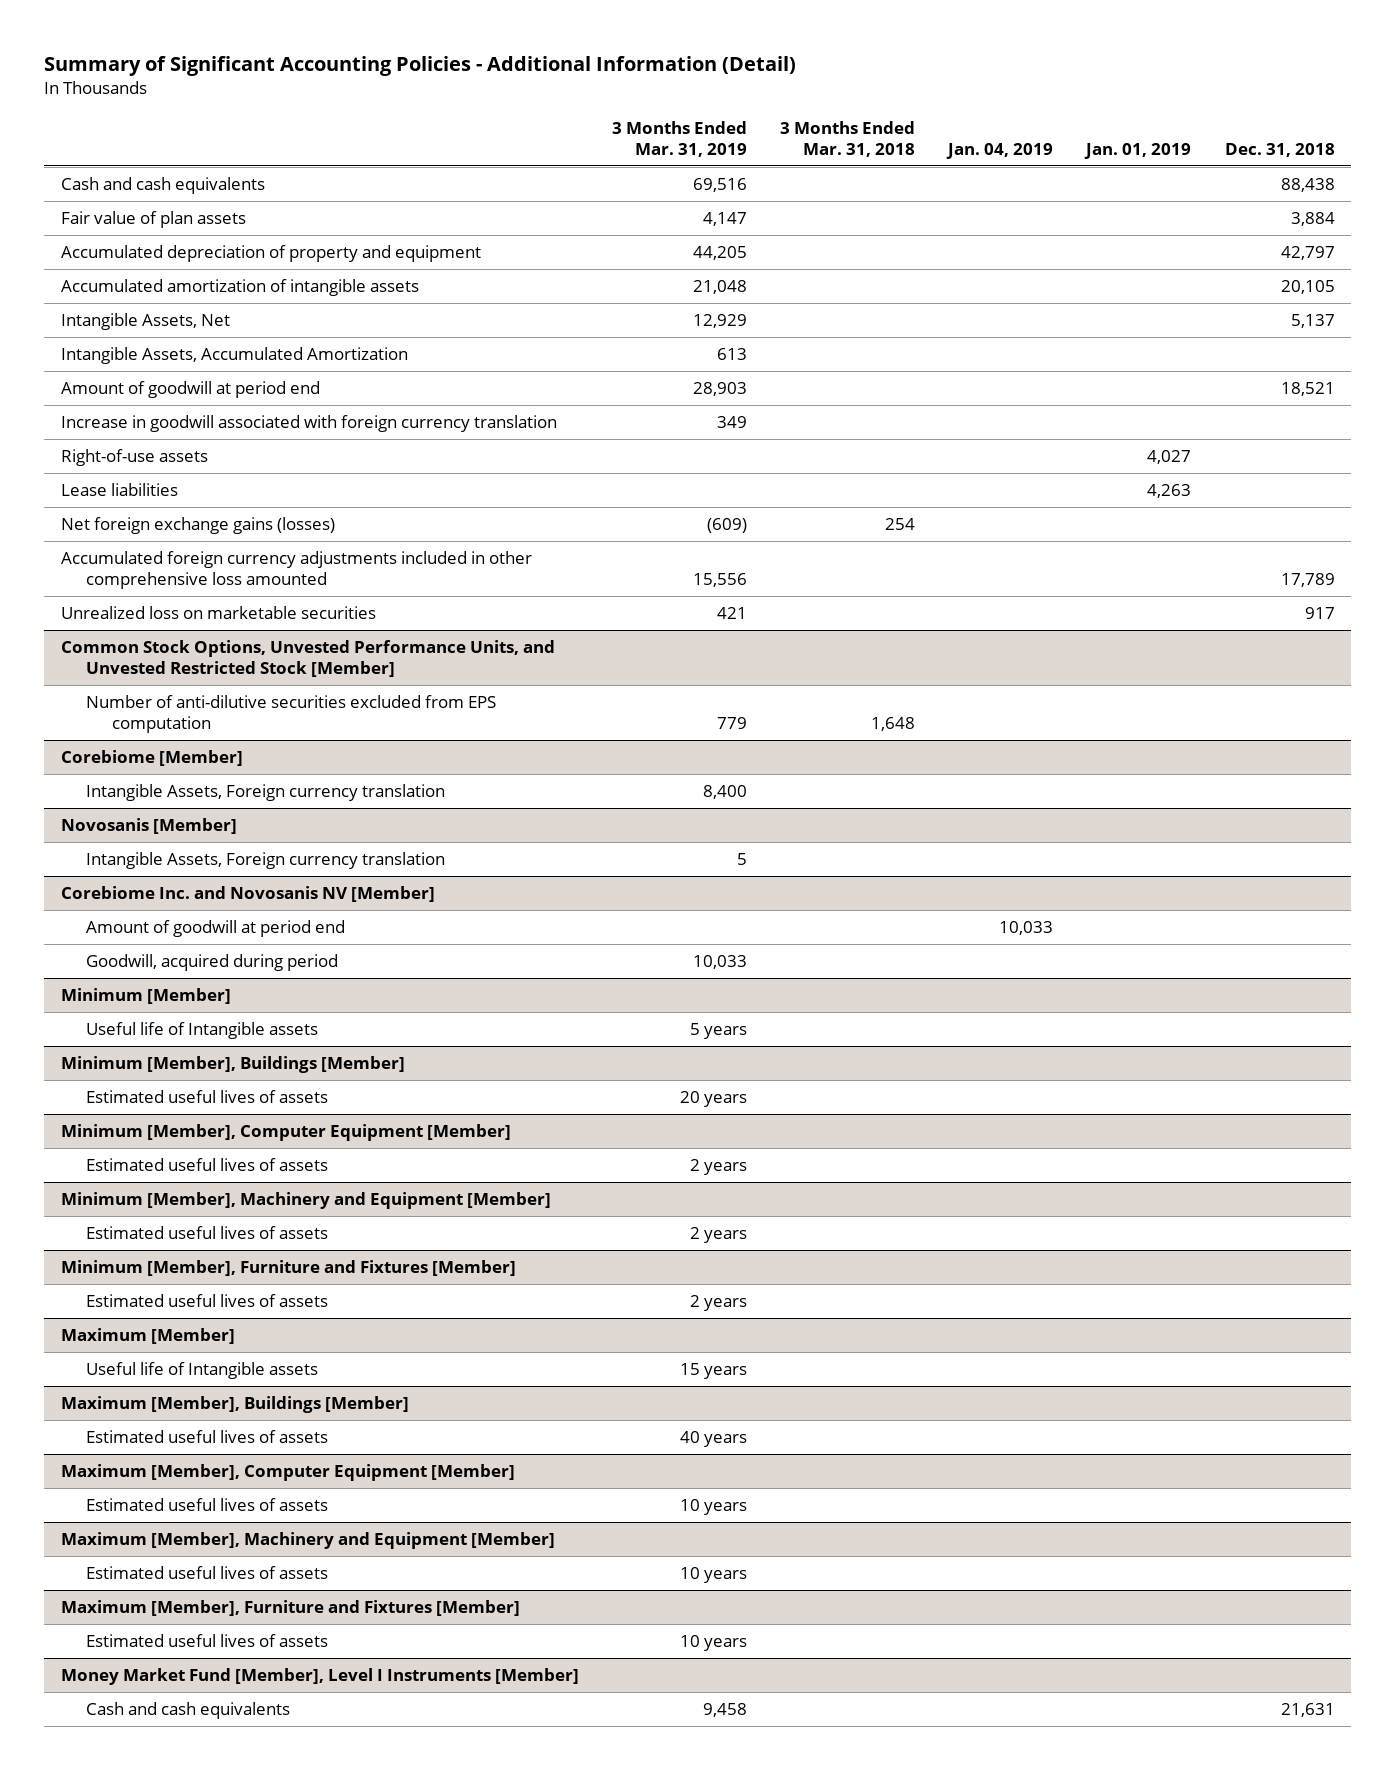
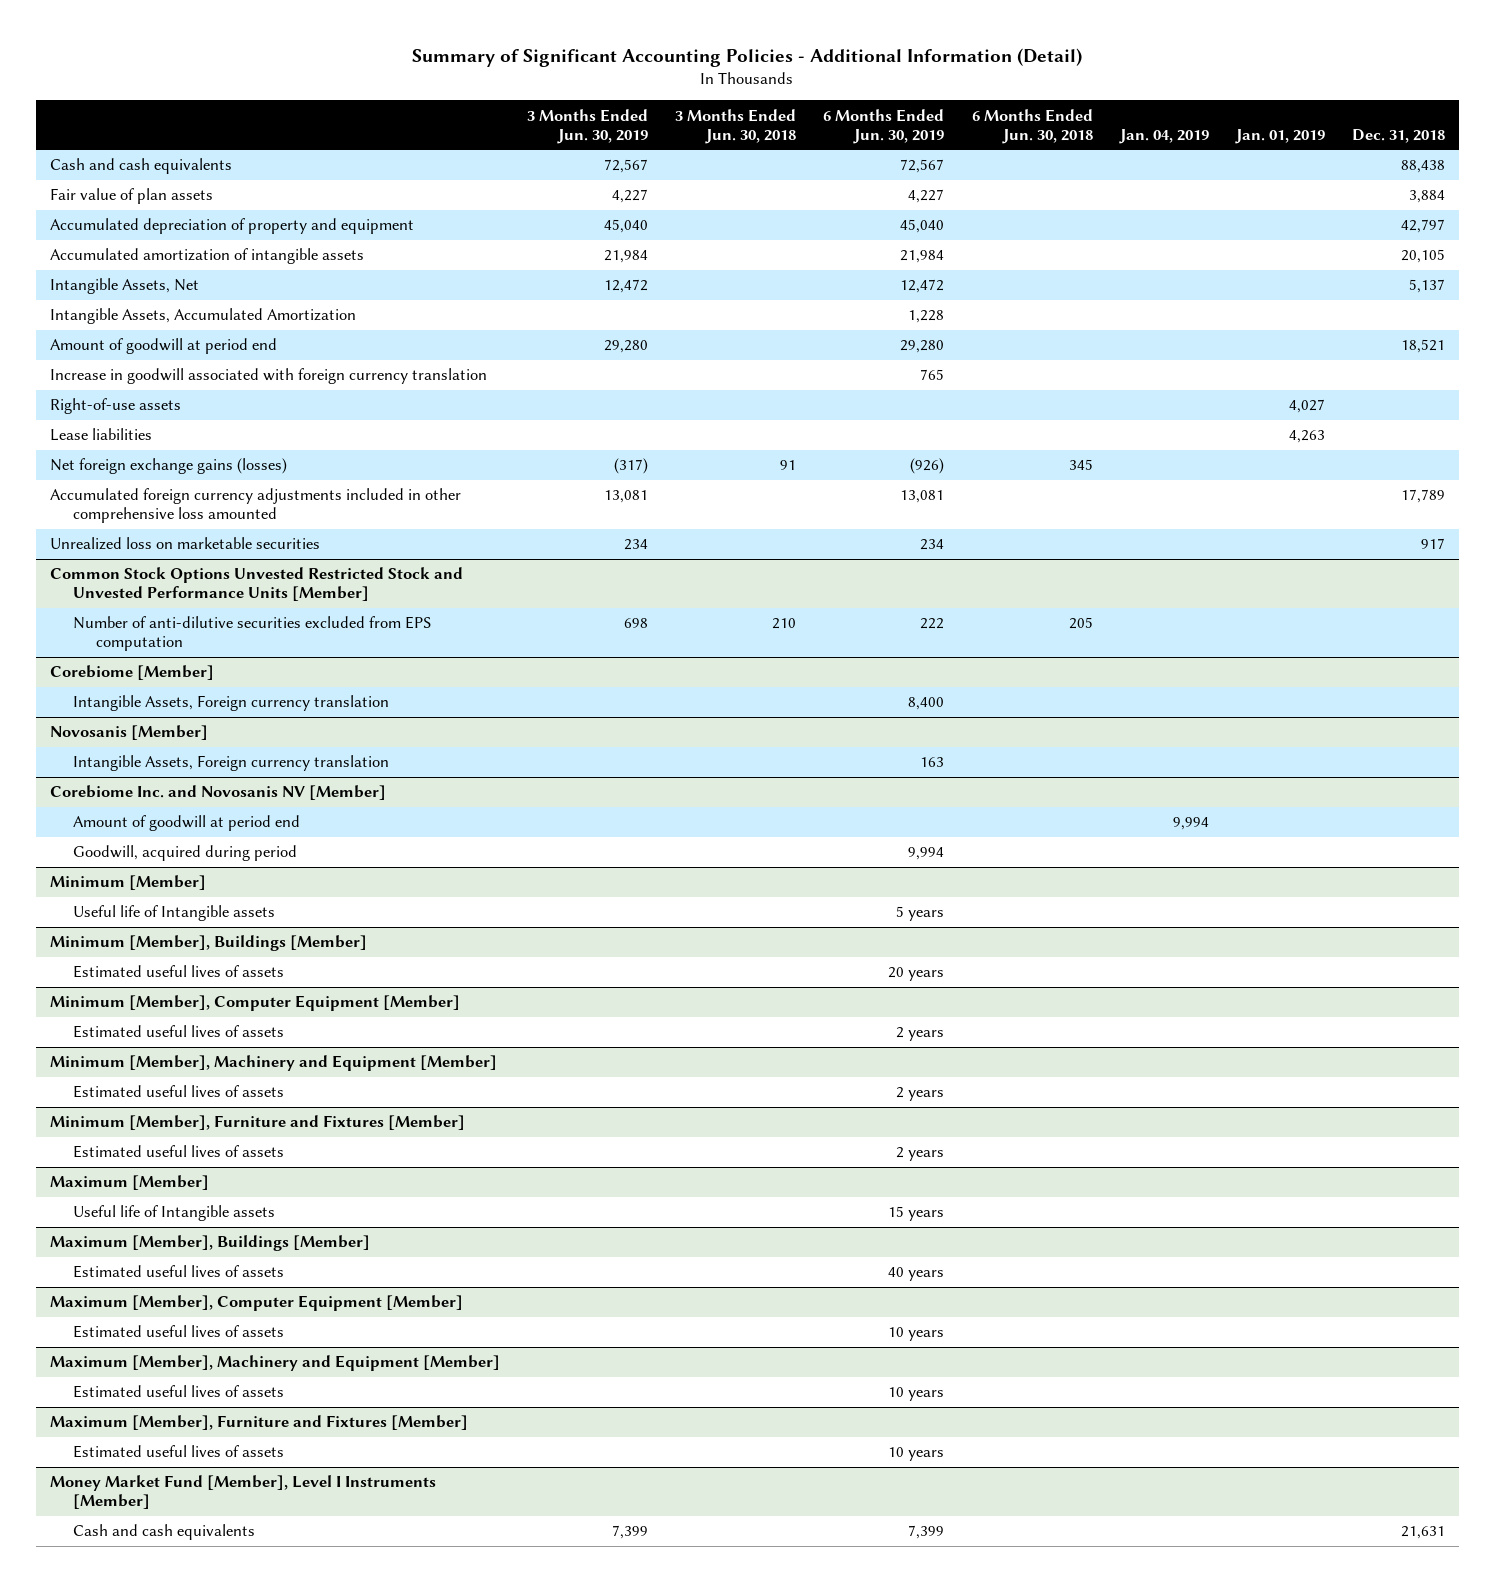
- | 3 Months Ended Mar. 31, 2019 | 3 Months Ended Mar. 31, 2018 | Jan. 04, 2019 | Jan. 01, 2019 | Dec. 31, 2018
+ | 3 Months Ended Jun. 30, 2019 | 3 Months Ended Jun. 30, 2018 | 6 Months Ended Jun. 30, 2019 | 6 Months Ended Jun. 30, 2018 | Jan. 04, 2019 | Jan. 01, 2019 | Dec. 31, 2018
- Common Stock Options, Unvested Performance Units, and Unvested Restricted Stock [Member]
+ Common Stock Options Unvested Restricted Stock and Unvested Performance Units [Member]
@ Corebiome Inc. and Novosanis NV [Member]
- Amount of goodwill at period end | | | 10,033 | |
+ Amount of goodwill at period end | | | | | 9,994 | |

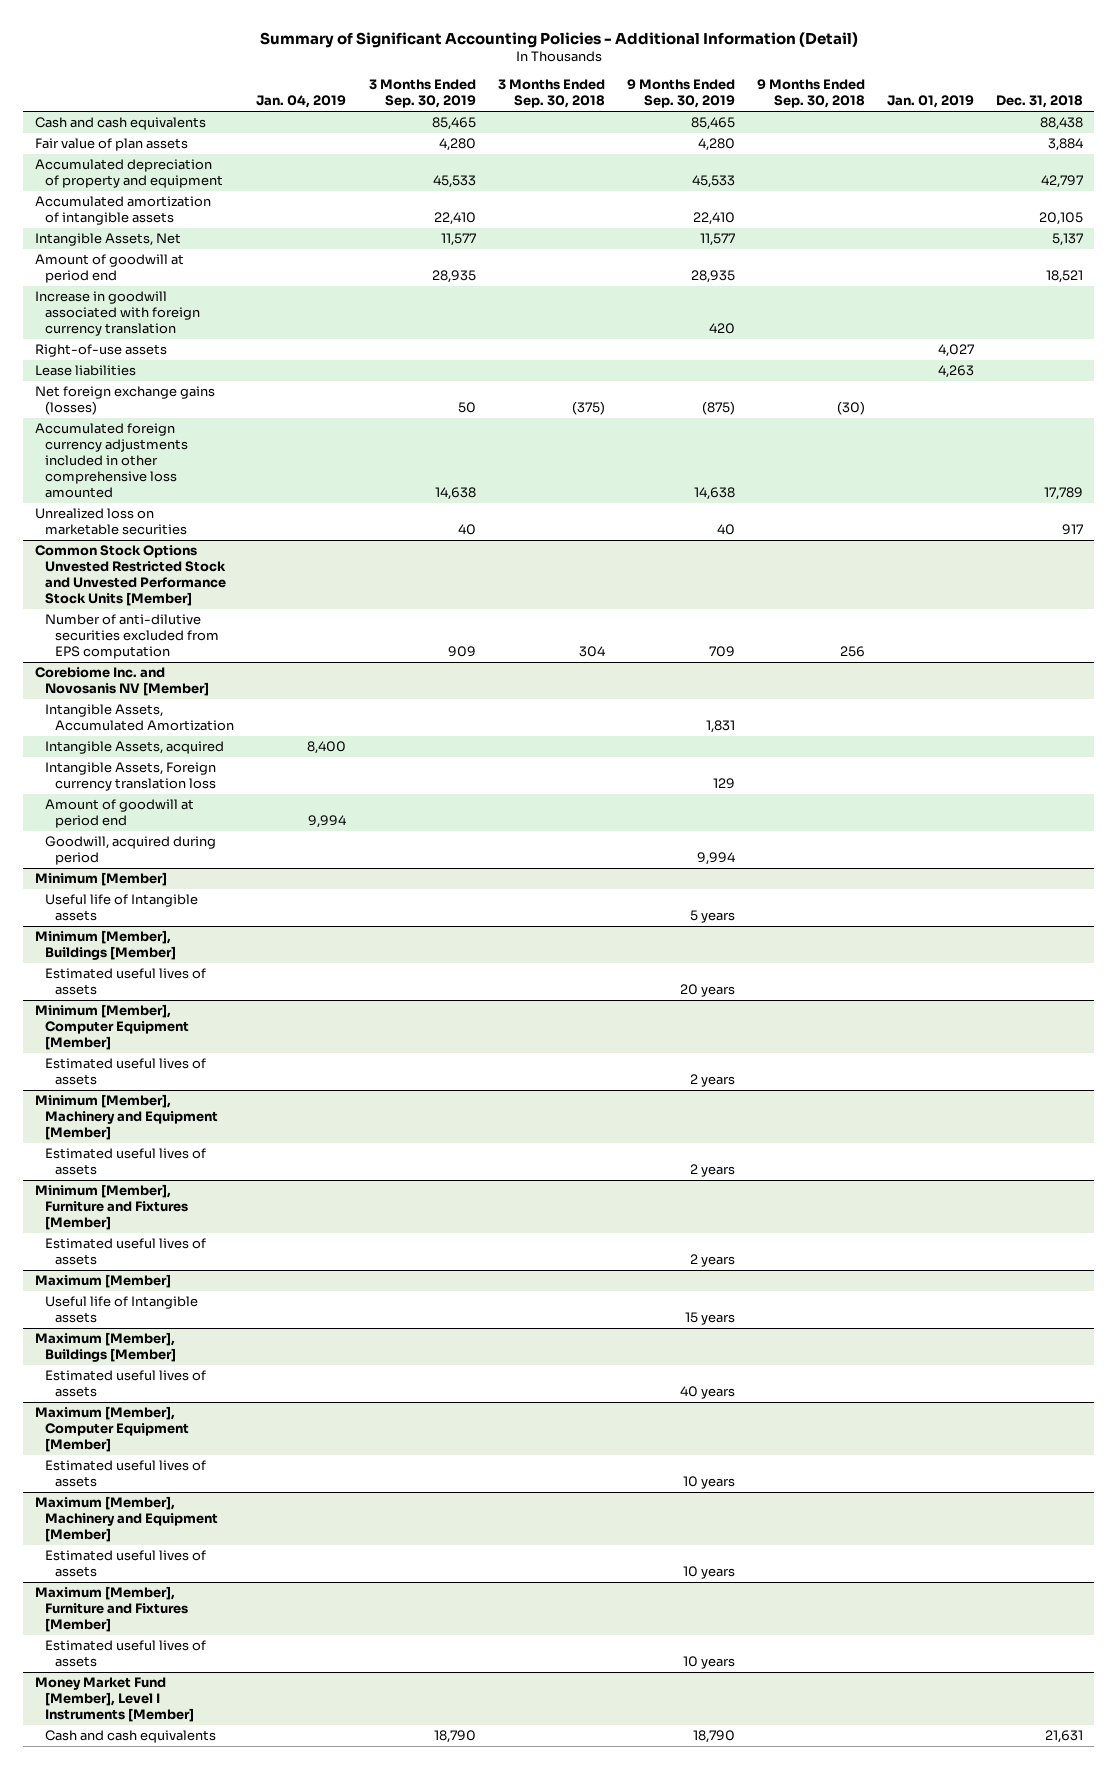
- | 3 Months Ended Jun. 30, 2019 | 3 Months Ended Jun. 30, 2018 | 6 Months Ended Jun. 30, 2019 | 6 Months Ended Jun. 30, 2018 | Jan. 04, 2019 | Jan. 01, 2019 | Dec. 31, 2018
+ | Jan. 04, 2019 | 3 Months Ended Sep. 30, 2019 | 3 Months Ended Sep. 30, 2018 | 9 Months Ended Sep. 30, 2019 | 9 Months Ended Sep. 30, 2018 | Jan. 01, 2019 | Dec. 31, 2018
- Intangible Assets, Accumulated Amortization | | | 1,228 | | | |
- Common Stock Options Unvested Restricted Stock and Unvested Performance Units [Member]
+ Common Stock Options Unvested Restricted Stock and Unvested Performance Stock Units [Member]
- Corebiome [Member]
- Intangible Assets, Foreign currency translation | | | 8,400 | | | |
- Novosanis [Member]
- Intangible Assets, Foreign currency translation | | | 163 | | | |
@ Corebiome Inc. and Novosanis NV [Member]
+ Intangible Assets, Accumulated Amortization | | | | 1,831 | | |
+ Intangible Assets, acquired | 8,400 | | | | | |
+ Intangible Assets, Foreign currency translation loss | | | | 129 | | |

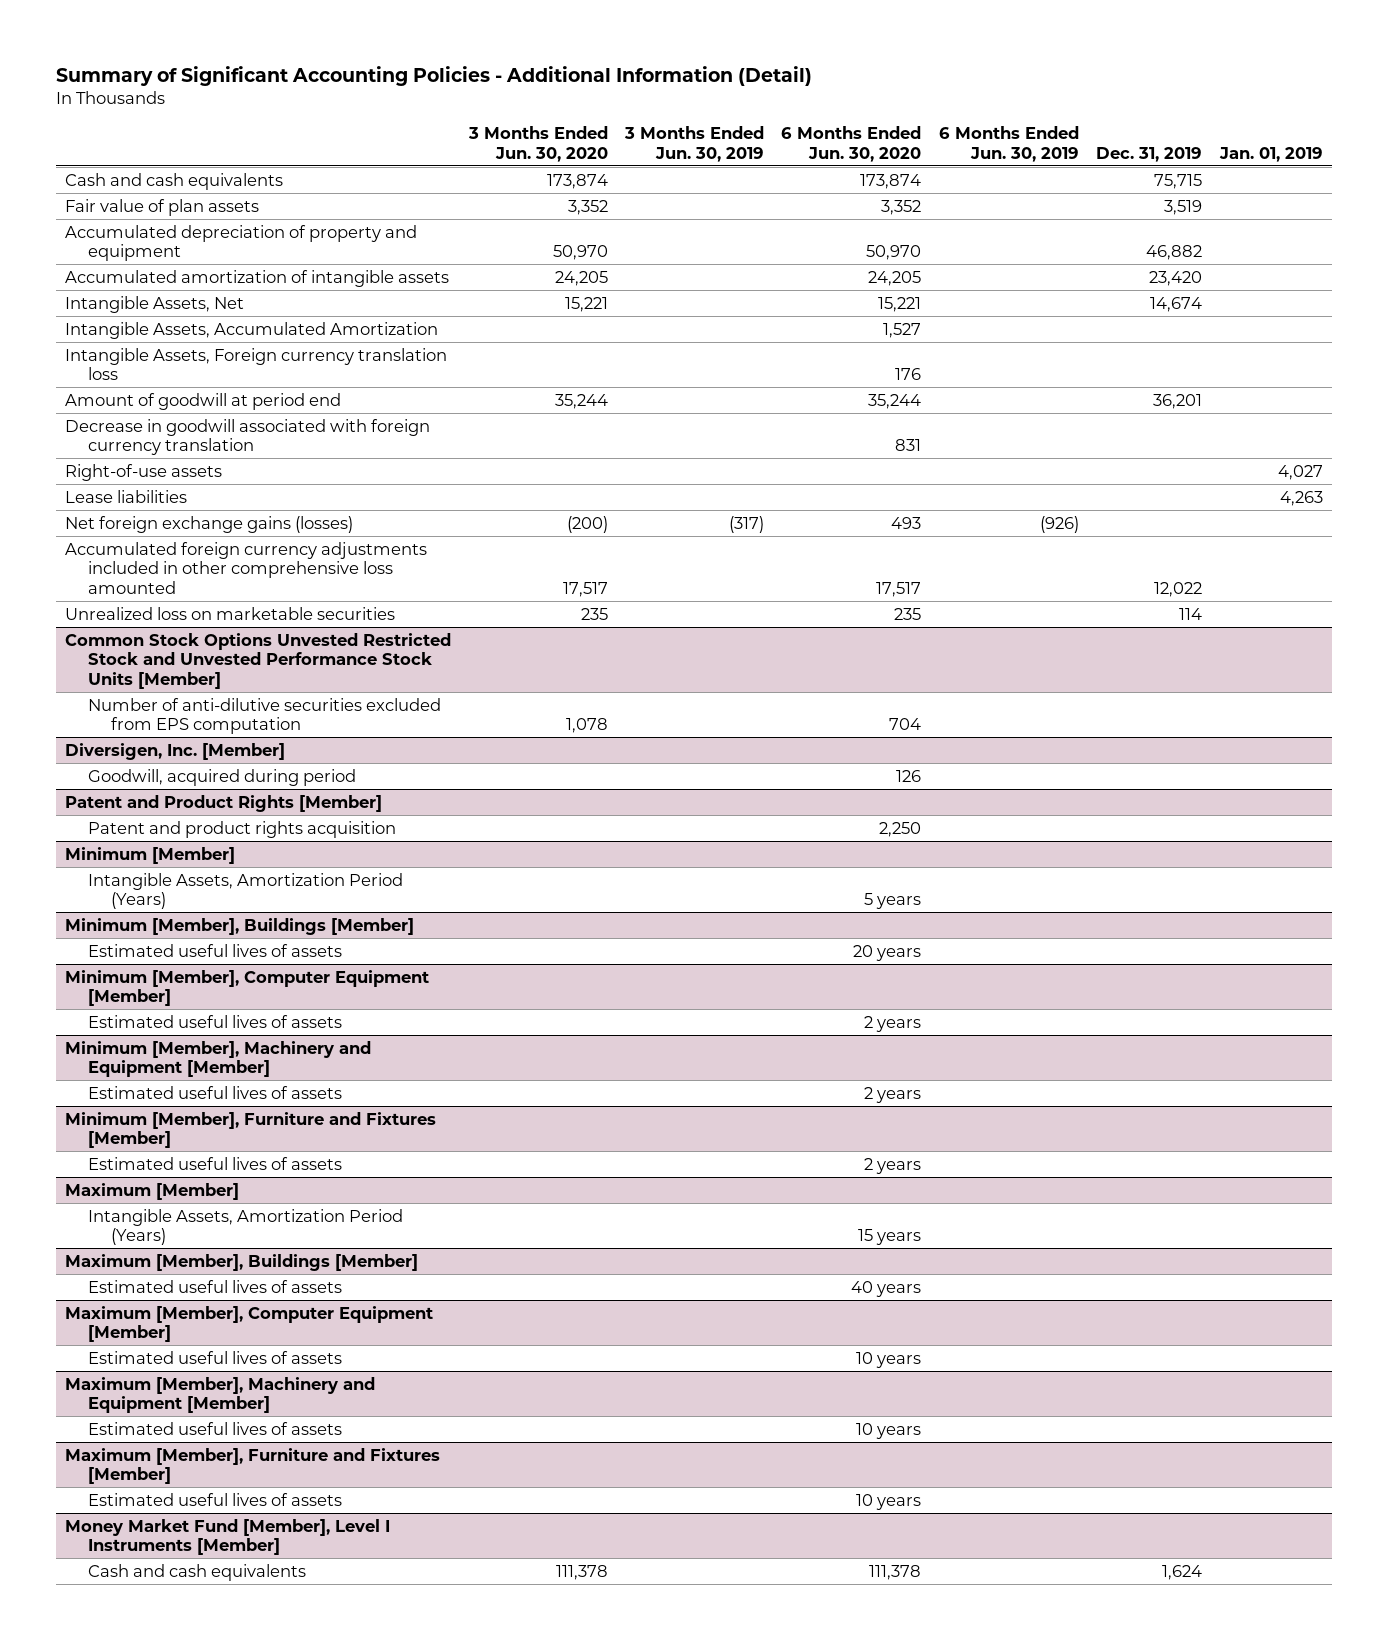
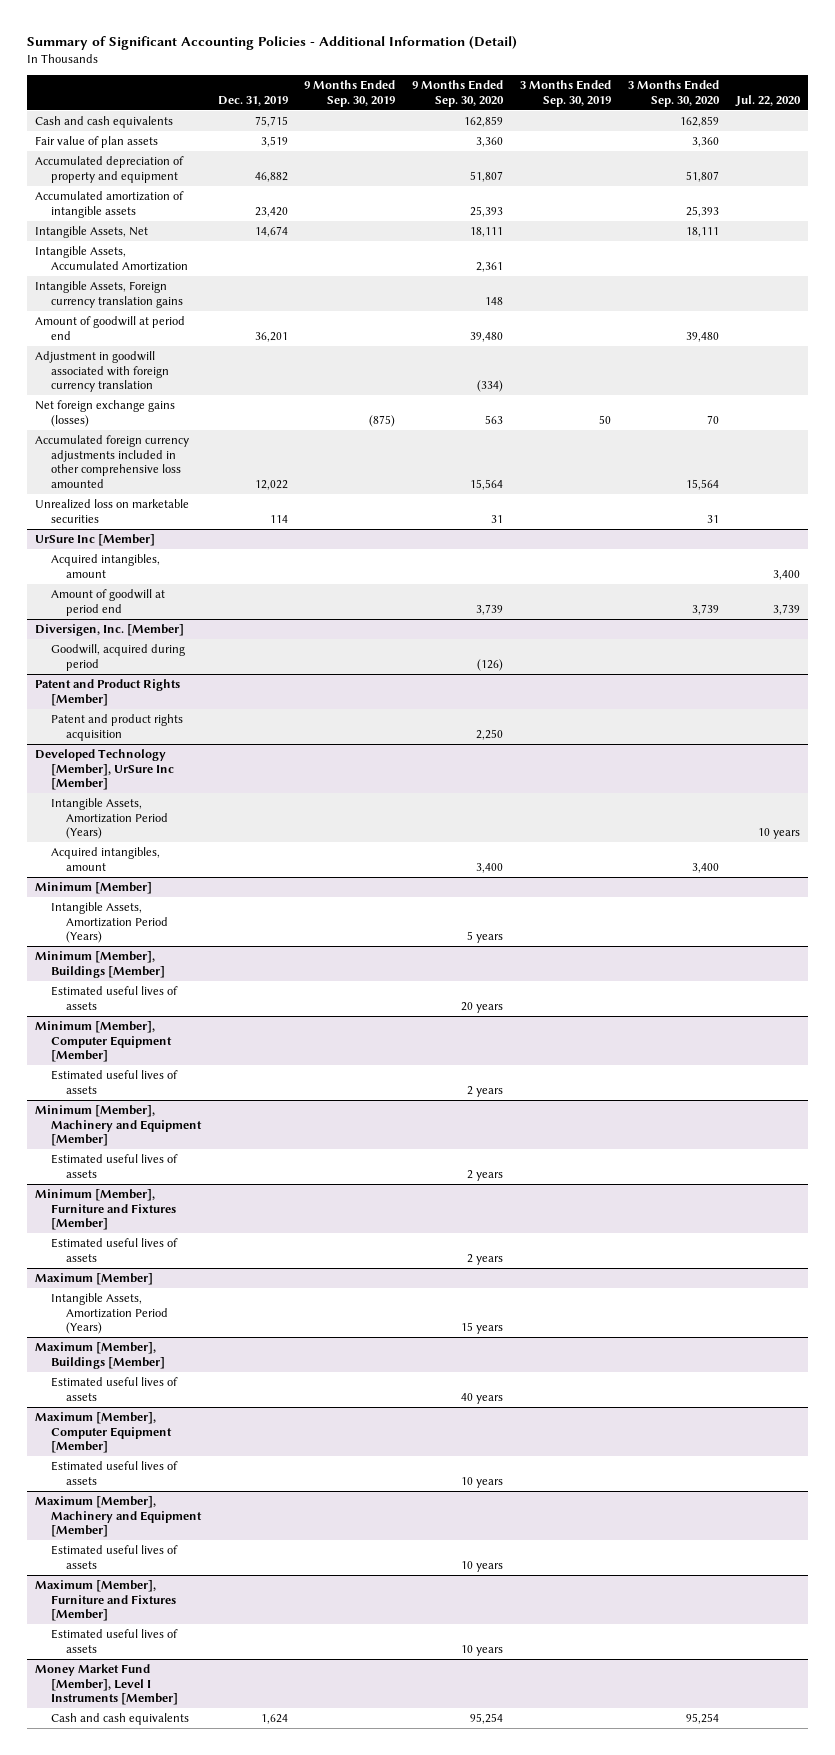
- | 3 Months Ended Jun. 30, 2020 | 3 Months Ended Jun. 30, 2019 | 6 Months Ended Jun. 30, 2020 | 6 Months Ended Jun. 30, 2019 | Dec. 31, 2019 | Jan. 01, 2019
+ | Dec. 31, 2019 | 9 Months Ended Sep. 30, 2019 | 9 Months Ended Sep. 30, 2020 | 3 Months Ended Sep. 30, 2019 | 3 Months Ended Sep. 30, 2020 | Jul. 22, 2020
- Intangible Assets, Foreign currency translation loss | | | 176 | | |
+ Intangible Assets, Foreign currency translation gains | | | 148 | | |
- Decrease in goodwill associated with foreign currency translation | | | 831 | | |
- Right-of-use assets | | | | | | 4,027
- Lease liabilities | | | | | | 4,263
+ Adjustment in goodwill associated with foreign currency translation | | | (334) | | |
- Common Stock Options Unvested Restricted Stock and Unvested Performance Stock Units [Member]
- Number of anti-dilutive securities excluded from EPS computation | 1,078 | | 704 | | |
+ UrSure Inc [Member]
+ Acquired intangibles, amount | | | | | | 3,400
+ Amount of goodwill at period end | | | 3,739 | | 3,739 | 3,739
+ Developed Technology [Member], UrSure Inc [Member]
+ Intangible Assets, Amortization Period (Years) | | | | | | 10 years
+ Acquired intangibles, amount | | | 3,400 | | 3,400 |

